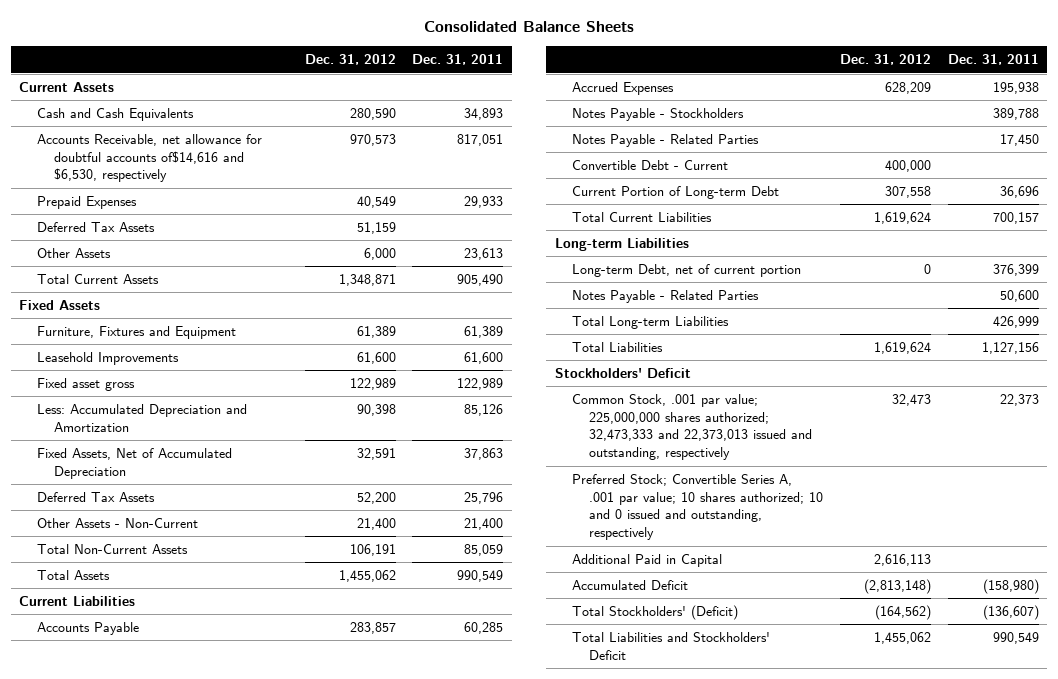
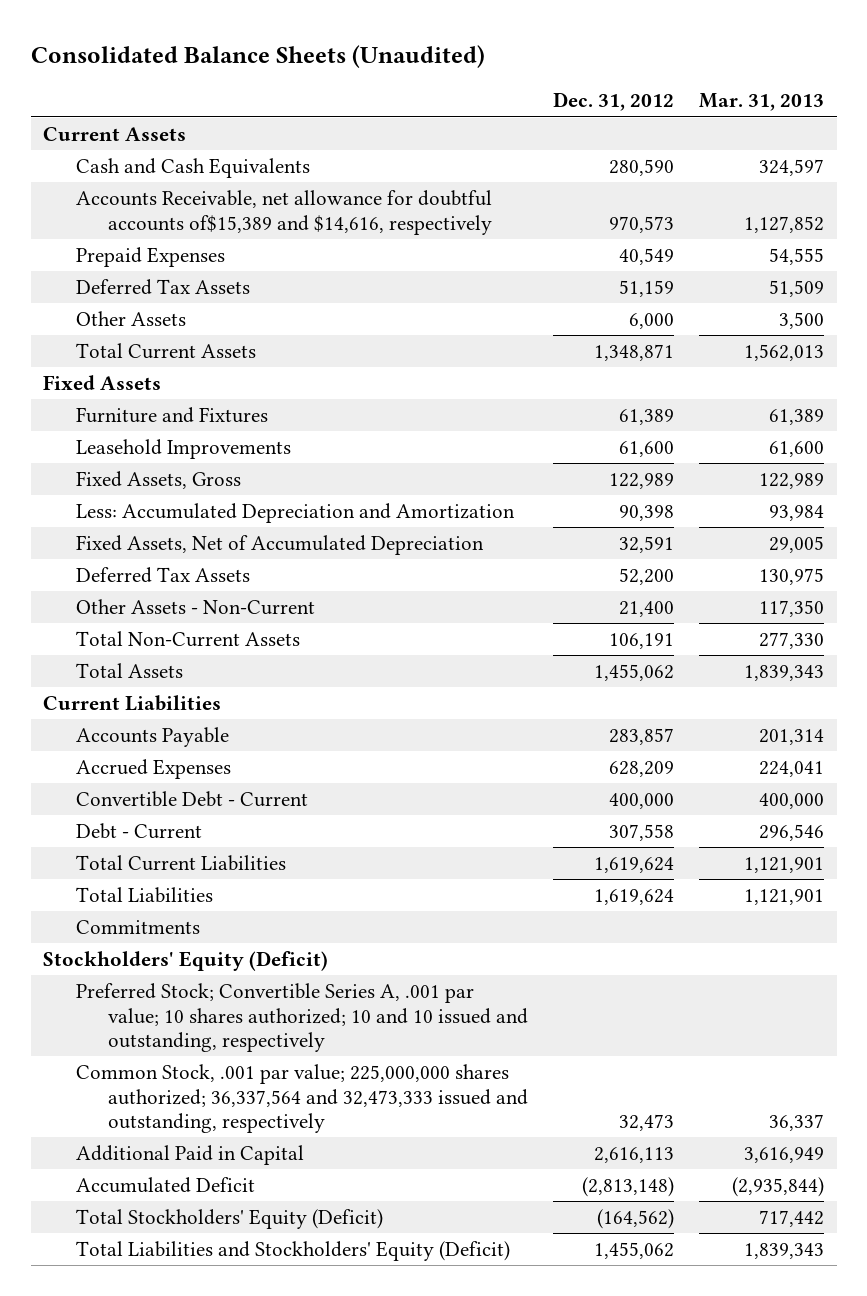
- Consolidated Balance Sheets
+ Consolidated Balance Sheets (Unaudited)
- | Dec. 31, 2012 | Dec. 31, 2011
+ | Dec. 31, 2012 | Mar. 31, 2013
- Accounts Receivable, net allowance for doubtful accounts of$14,616 and $6,530, respectively | 970,573 | 817,051
+ Accounts Receivable, net allowance for doubtful accounts of$15,389 and $14,616, respectively | 970,573 | 1,127,852
- Furniture, Fixtures and Equipment | 61,389 | 61,389
+ Furniture and Fixtures | 61,389 | 61,389
- Fixed asset gross | 122,989 | 122,989
+ Fixed Assets, Gross | 122,989 | 122,989
- Notes Payable - Stockholders | | 389,788
- Notes Payable - Related Parties | | 17,450
- Current Portion of Long-term Debt | 307,558 | 36,696
+ Debt - Current | 307,558 | 296,546
- Long-term Liabilities
- Long-term Debt, net of current portion | 0 | 376,399
- Notes Payable - Related Parties | | 50,600
- Total Long-term Liabilities | | 426,999
- Stockholders' Deficit
- Common Stock, .001 par value; 225,000,000 shares authorized; 32,473,333 and 22,373,013 issued and outstanding, respectively | 32,473 | 22,373
- Preferred Stock; Convertible Series A, .001 par value; 10 shares authorized; 10 and 0 issued and outstanding, respectively
+ Commitments
+ Stockholders' Equity (Deficit)
+ Preferred Stock; Convertible Series A, .001 par value; 10 shares authorized; 10 and 10 issued and outstanding, respectively
+ Common Stock, .001 par value; 225,000,000 shares authorized; 36,337,564 and 32,473,333 issued and outstanding, respectively | 32,473 | 36,337
- Total Stockholders' (Deficit) | (164,562) | (136,607)
- Total Liabilities and Stockholders' Deficit | 1,455,062 | 990,549
+ Total Stockholders' Equity (Deficit) | (164,562) | 717,442
+ Total Liabilities and Stockholders' Equity (Deficit) | 1,455,062 | 1,839,343

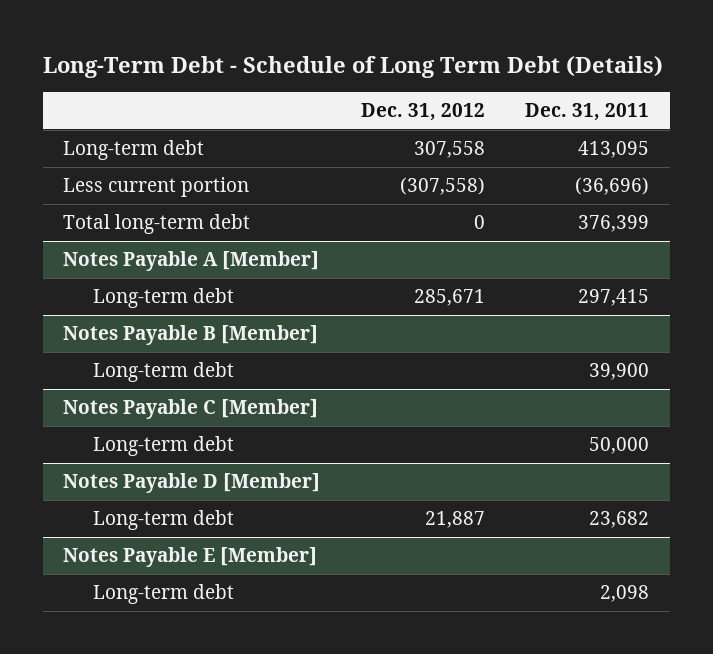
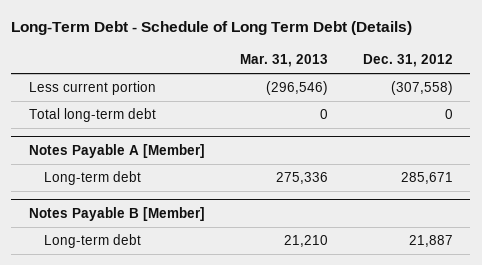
- | Dec. 31, 2012 | Dec. 31, 2011
+ | Mar. 31, 2013 | Dec. 31, 2012
- Long-term debt | 307,558 | 413,095
@ Notes Payable B [Member]
- Long-term debt | | 39,900
- Notes Payable C [Member]
- Long-term debt | | 50,000
- Notes Payable D [Member]
- Notes Payable E [Member]
- Long-term debt | | 2,098

